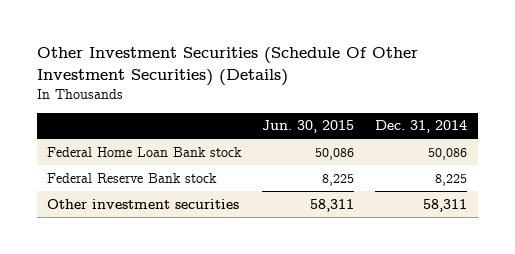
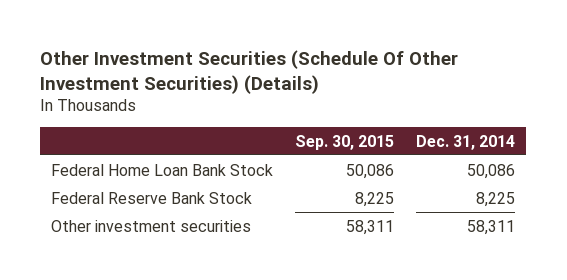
- | Jun. 30, 2015 | Dec. 31, 2014
+ | Sep. 30, 2015 | Dec. 31, 2014
- Federal Home Loan Bank stock | 50,086 | 50,086
- Federal Reserve Bank stock | 8,225 | 8,225
+ Federal Home Loan Bank Stock | 50,086 | 50,086
+ Federal Reserve Bank Stock | 8,225 | 8,225

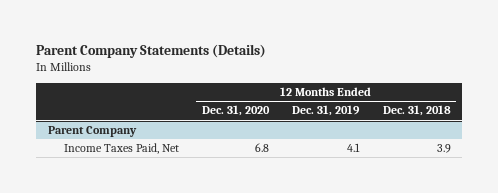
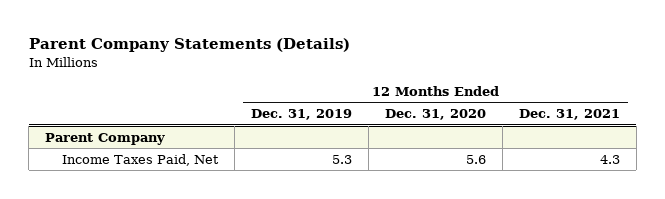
- | 12 Months Ended Dec. 31, 2020 | 12 Months Ended Dec. 31, 2019 | 12 Months Ended Dec. 31, 2018
+ | 12 Months Ended Dec. 31, 2019 | 12 Months Ended Dec. 31, 2020 | 12 Months Ended Dec. 31, 2021
@ Parent Company
- Income Taxes Paid, Net | 6.8 | 4.1 | 3.9
+ Income Taxes Paid, Net | 5.3 | 5.6 | 4.3

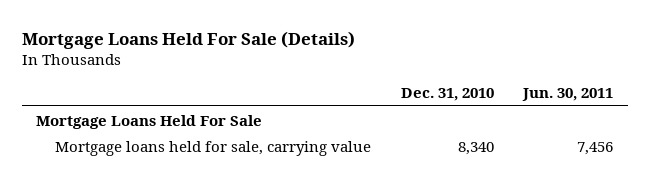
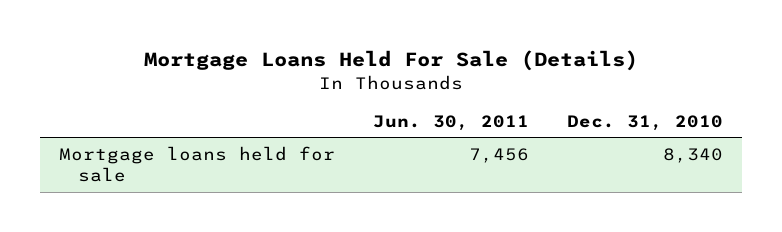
- | Dec. 31, 2010 | Jun. 30, 2011
+ | Jun. 30, 2011 | Dec. 31, 2010
- Mortgage Loans Held For Sale
- Mortgage loans held for sale, carrying value | 8,340 | 7,456
+ Mortgage loans held for sale | 7,456 | 8,340

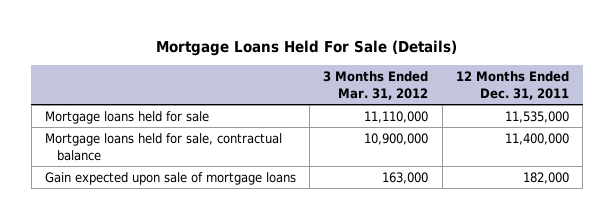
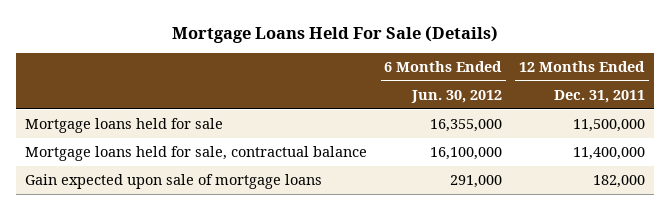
- | 3 Months Ended Mar. 31, 2012 | 12 Months Ended Dec. 31, 2011
+ | 6 Months Ended Jun. 30, 2012 | 12 Months Ended Dec. 31, 2011
- Mortgage loans held for sale | 11,110,000 | 11,535,000
+ Mortgage loans held for sale | 16,355,000 | 11,500,000

